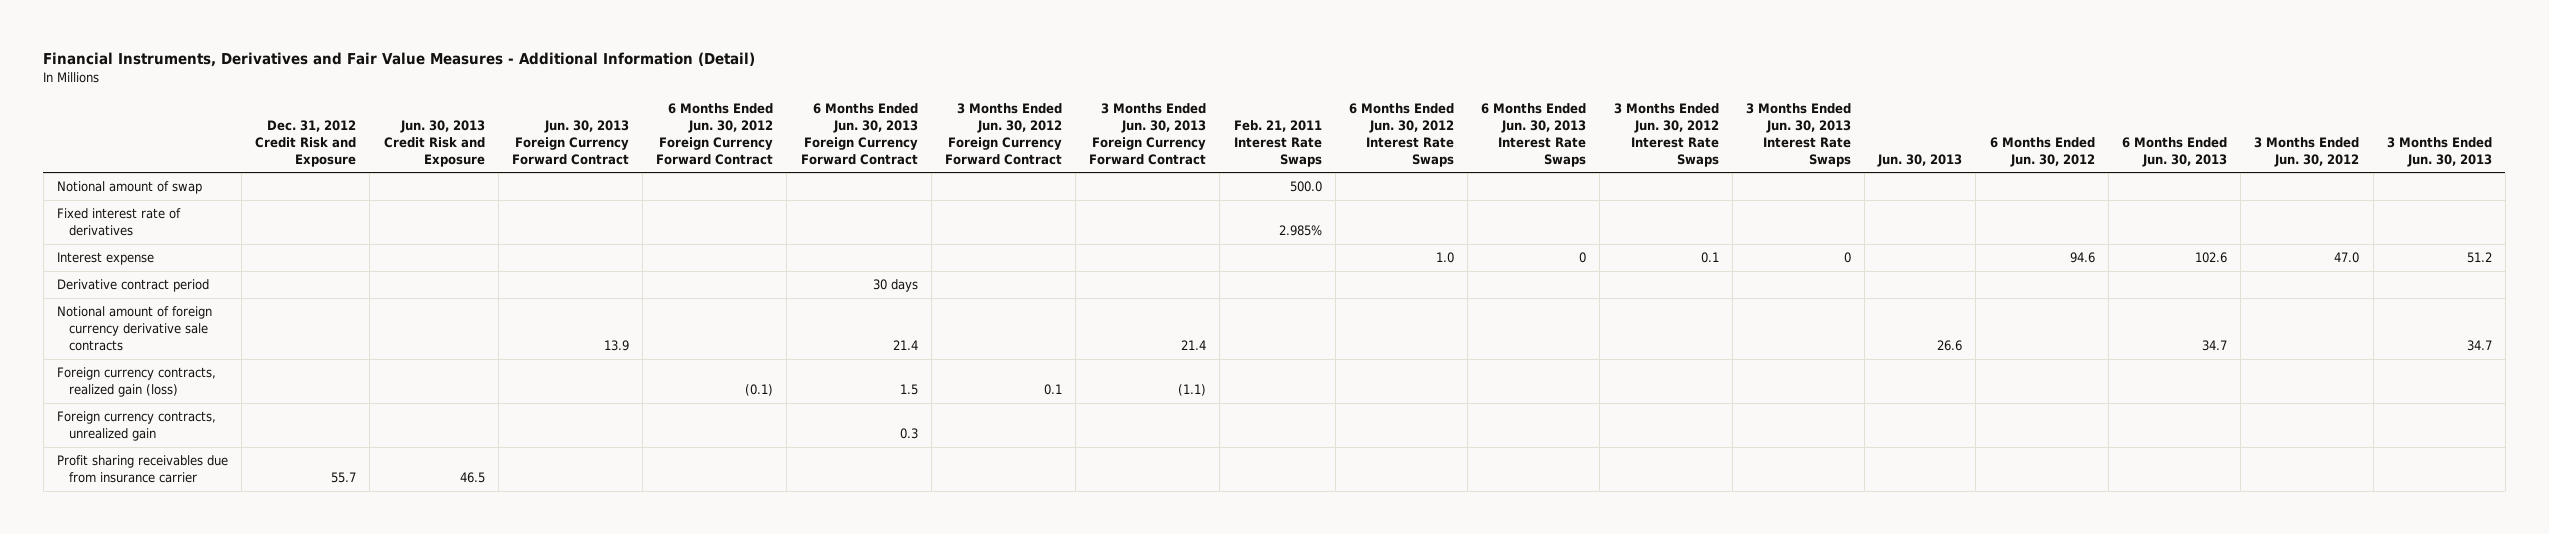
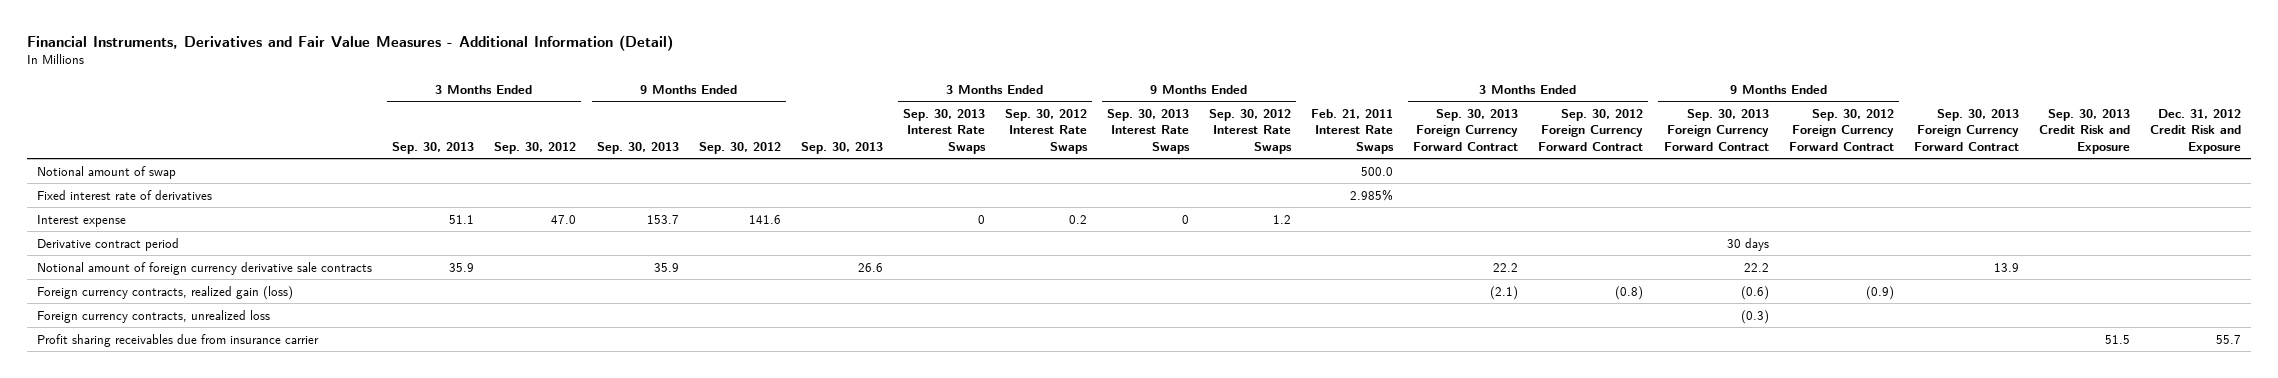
- | Dec. 31, 2012 Credit Risk and Exposure | Jun. 30, 2013 Credit Risk and Exposure | Jun. 30, 2013 Foreign Currency Forward Contract | 6 Months Ended Jun. 30, 2012 Foreign Currency Forward Contract | 6 Months Ended Jun. 30, 2013 Foreign Currency Forward Contract | 3 Months Ended Jun. 30, 2012 Foreign Currency Forward Contract | 3 Months Ended Jun. 30, 2013 Foreign Currency Forward Contract | Feb. 21, 2011 Interest Rate Swaps | 6 Months Ended Jun. 30, 2012 Interest Rate Swaps | 6 Months Ended Jun. 30, 2013 Interest Rate Swaps | 3 Months Ended Jun. 30, 2012 Interest Rate Swaps | 3 Months Ended Jun. 30, 2013 Interest Rate Swaps | Jun. 30, 2013 | 6 Months Ended Jun. 30, 2012 | 6 Months Ended Jun. 30, 2013 | 3 Months Ended Jun. 30, 2012 | 3 Months Ended Jun. 30, 2013
+ | 3 Months Ended Sep. 30, 2013 | 3 Months Ended Sep. 30, 2012 | 9 Months Ended Sep. 30, 2013 | 9 Months Ended Sep. 30, 2012 | Sep. 30, 2013 | 3 Months Ended Sep. 30, 2013 Interest Rate Swaps | 3 Months Ended Sep. 30, 2012 Interest Rate Swaps | 9 Months Ended Sep. 30, 2013 Interest Rate Swaps | 9 Months Ended Sep. 30, 2012 Interest Rate Swaps | Feb. 21, 2011 Interest Rate Swaps | 3 Months Ended Sep. 30, 2013 Foreign Currency Forward Contract | 3 Months Ended Sep. 30, 2012 Foreign Currency Forward Contract | 9 Months Ended Sep. 30, 2013 Foreign Currency Forward Contract | 9 Months Ended Sep. 30, 2012 Foreign Currency Forward Contract | Sep. 30, 2013 Foreign Currency Forward Contract | Sep. 30, 2013 Credit Risk and Exposure | Dec. 31, 2012 Credit Risk and Exposure
- Foreign currency contracts, unrealized gain | | | | | 0.3 | | | | | | | | | | | |
+ Foreign currency contracts, unrealized loss | | | | | | | | | | | | | (0.3) | | | |

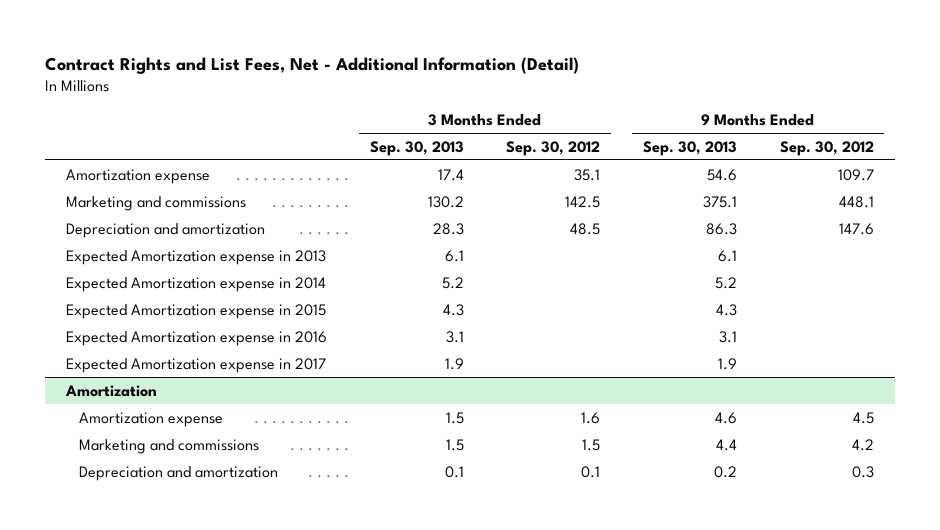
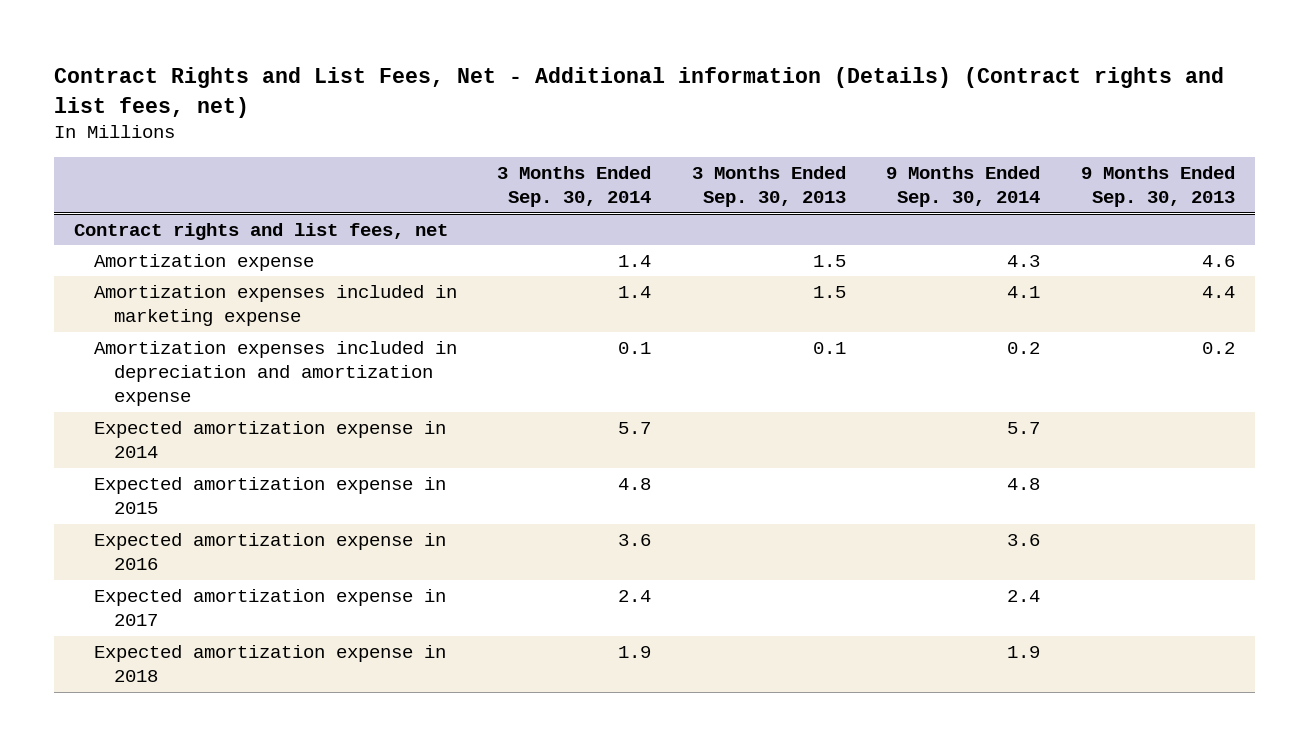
- Contract Rights and List Fees, Net - Additional Information (Detail)
+ Contract Rights and List Fees, Net - Additional information (Details) (Contract rights and list fees, net)
- | 3 Months Ended Sep. 30, 2013 | 3 Months Ended Sep. 30, 2012 | 9 Months Ended Sep. 30, 2013 | 9 Months Ended Sep. 30, 2012
+ | 3 Months Ended Sep. 30, 2014 | 3 Months Ended Sep. 30, 2013 | 9 Months Ended Sep. 30, 2014 | 9 Months Ended Sep. 30, 2013
- Amortization expense | 17.4 | 35.1 | 54.6 | 109.7
- Marketing and commissions | 130.2 | 142.5 | 375.1 | 448.1
- Depreciation and amortization | 28.3 | 48.5 | 86.3 | 147.6
- Expected Amortization expense in 2013 | 6.1 | | 6.1 |
- Expected Amortization expense in 2014 | 5.2 | | 5.2 |
- Expected Amortization expense in 2015 | 4.3 | | 4.3 |
- Expected Amortization expense in 2016 | 3.1 | | 3.1 |
- Expected Amortization expense in 2017 | 1.9 | | 1.9 |
- Amortization
+ Contract rights and list fees, net
- Marketing and commissions | 1.5 | 1.5 | 4.4 | 4.2
- Depreciation and amortization | 0.1 | 0.1 | 0.2 | 0.3
+ Amortization expenses included in marketing expense | 1.4 | 1.5 | 4.1 | 4.4
+ Amortization expenses included in depreciation and amortization expense | 0.1 | 0.1 | 0.2 | 0.2
+ Expected amortization expense in 2014 | 5.7 | | 5.7 |
+ Expected amortization expense in 2015 | 4.8 | | 4.8 |
+ Expected amortization expense in 2016 | 3.6 | | 3.6 |
+ Expected amortization expense in 2017 | 2.4 | | 2.4 |
+ Expected amortization expense in 2018 | 1.9 | | 1.9 |

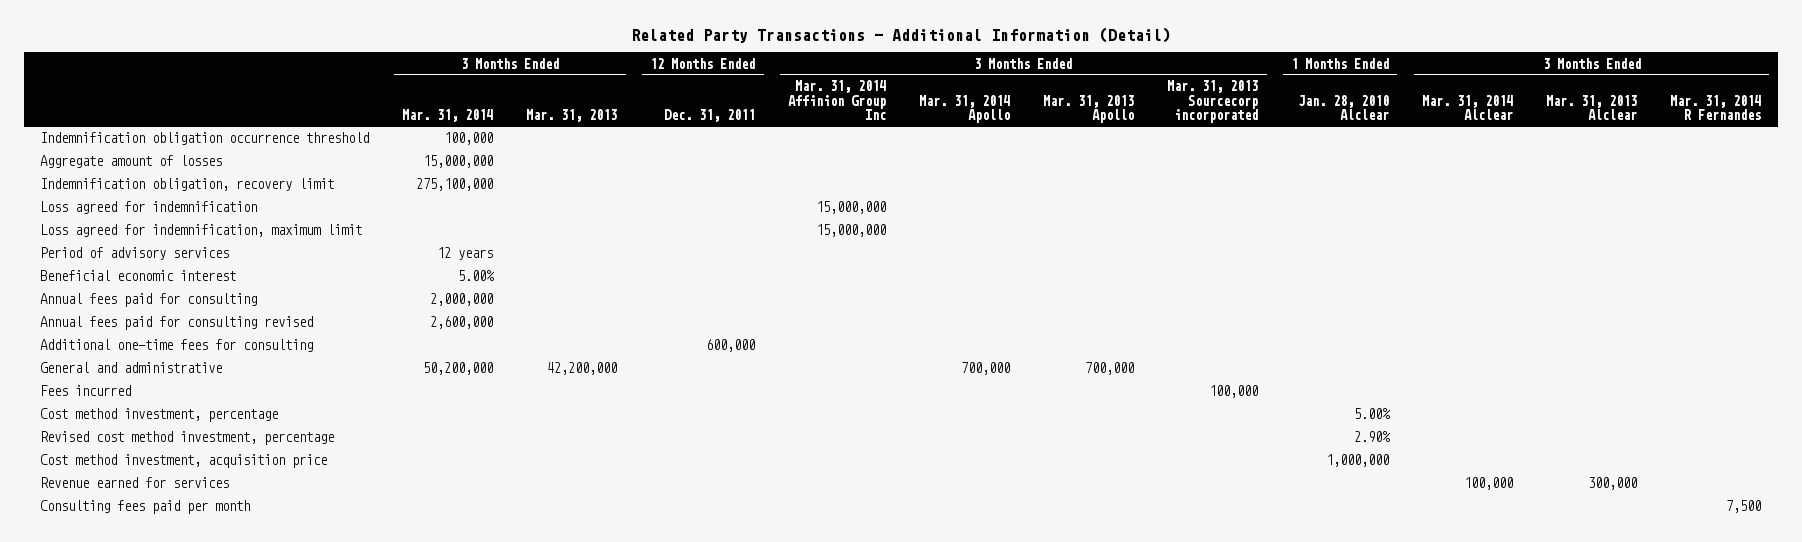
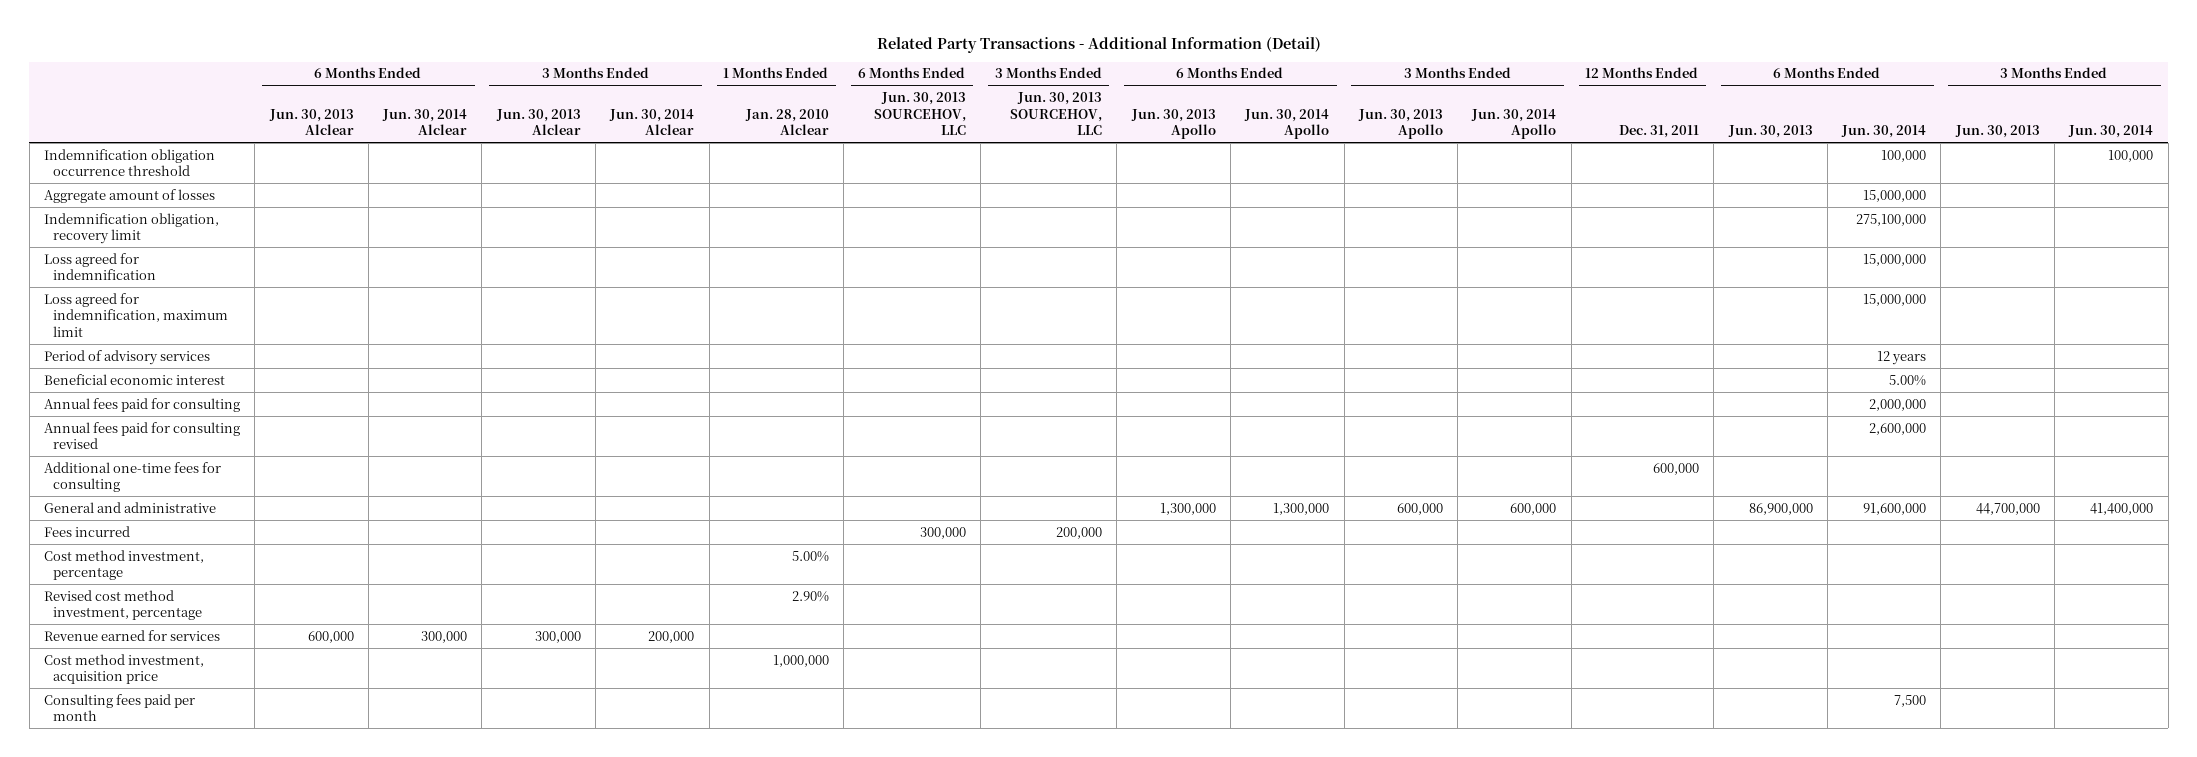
- | 3 Months Ended Mar. 31, 2014 | 3 Months Ended Mar. 31, 2013 | 12 Months Ended Dec. 31, 2011 | 3 Months Ended Mar. 31, 2014 Affinion Group Inc | 3 Months Ended Mar. 31, 2014 Apollo | 3 Months Ended Mar. 31, 2013 Apollo | 3 Months Ended Mar. 31, 2013 Sourcecorp incorporated | 1 Months Ended Jan. 28, 2010 Alclear | 3 Months Ended Mar. 31, 2014 Alclear | 3 Months Ended Mar. 31, 2013 Alclear | 3 Months Ended Mar. 31, 2014 R Fernandes
+ | 6 Months Ended Jun. 30, 2013 Alclear | 6 Months Ended Jun. 30, 2014 Alclear | 3 Months Ended Jun. 30, 2013 Alclear | 3 Months Ended Jun. 30, 2014 Alclear | 1 Months Ended Jan. 28, 2010 Alclear | 6 Months Ended Jun. 30, 2013 SOURCEHOV, LLC | 3 Months Ended Jun. 30, 2013 SOURCEHOV, LLC | 6 Months Ended Jun. 30, 2013 Apollo | 6 Months Ended Jun. 30, 2014 Apollo | 3 Months Ended Jun. 30, 2013 Apollo | 3 Months Ended Jun. 30, 2014 Apollo | 12 Months Ended Dec. 31, 2011 | 6 Months Ended Jun. 30, 2013 | 6 Months Ended Jun. 30, 2014 | 3 Months Ended Jun. 30, 2013 | 3 Months Ended Jun. 30, 2014
moved down: Cost method investment, acquisition price | | | | | 1,000,000 | | | | | | | | | | |

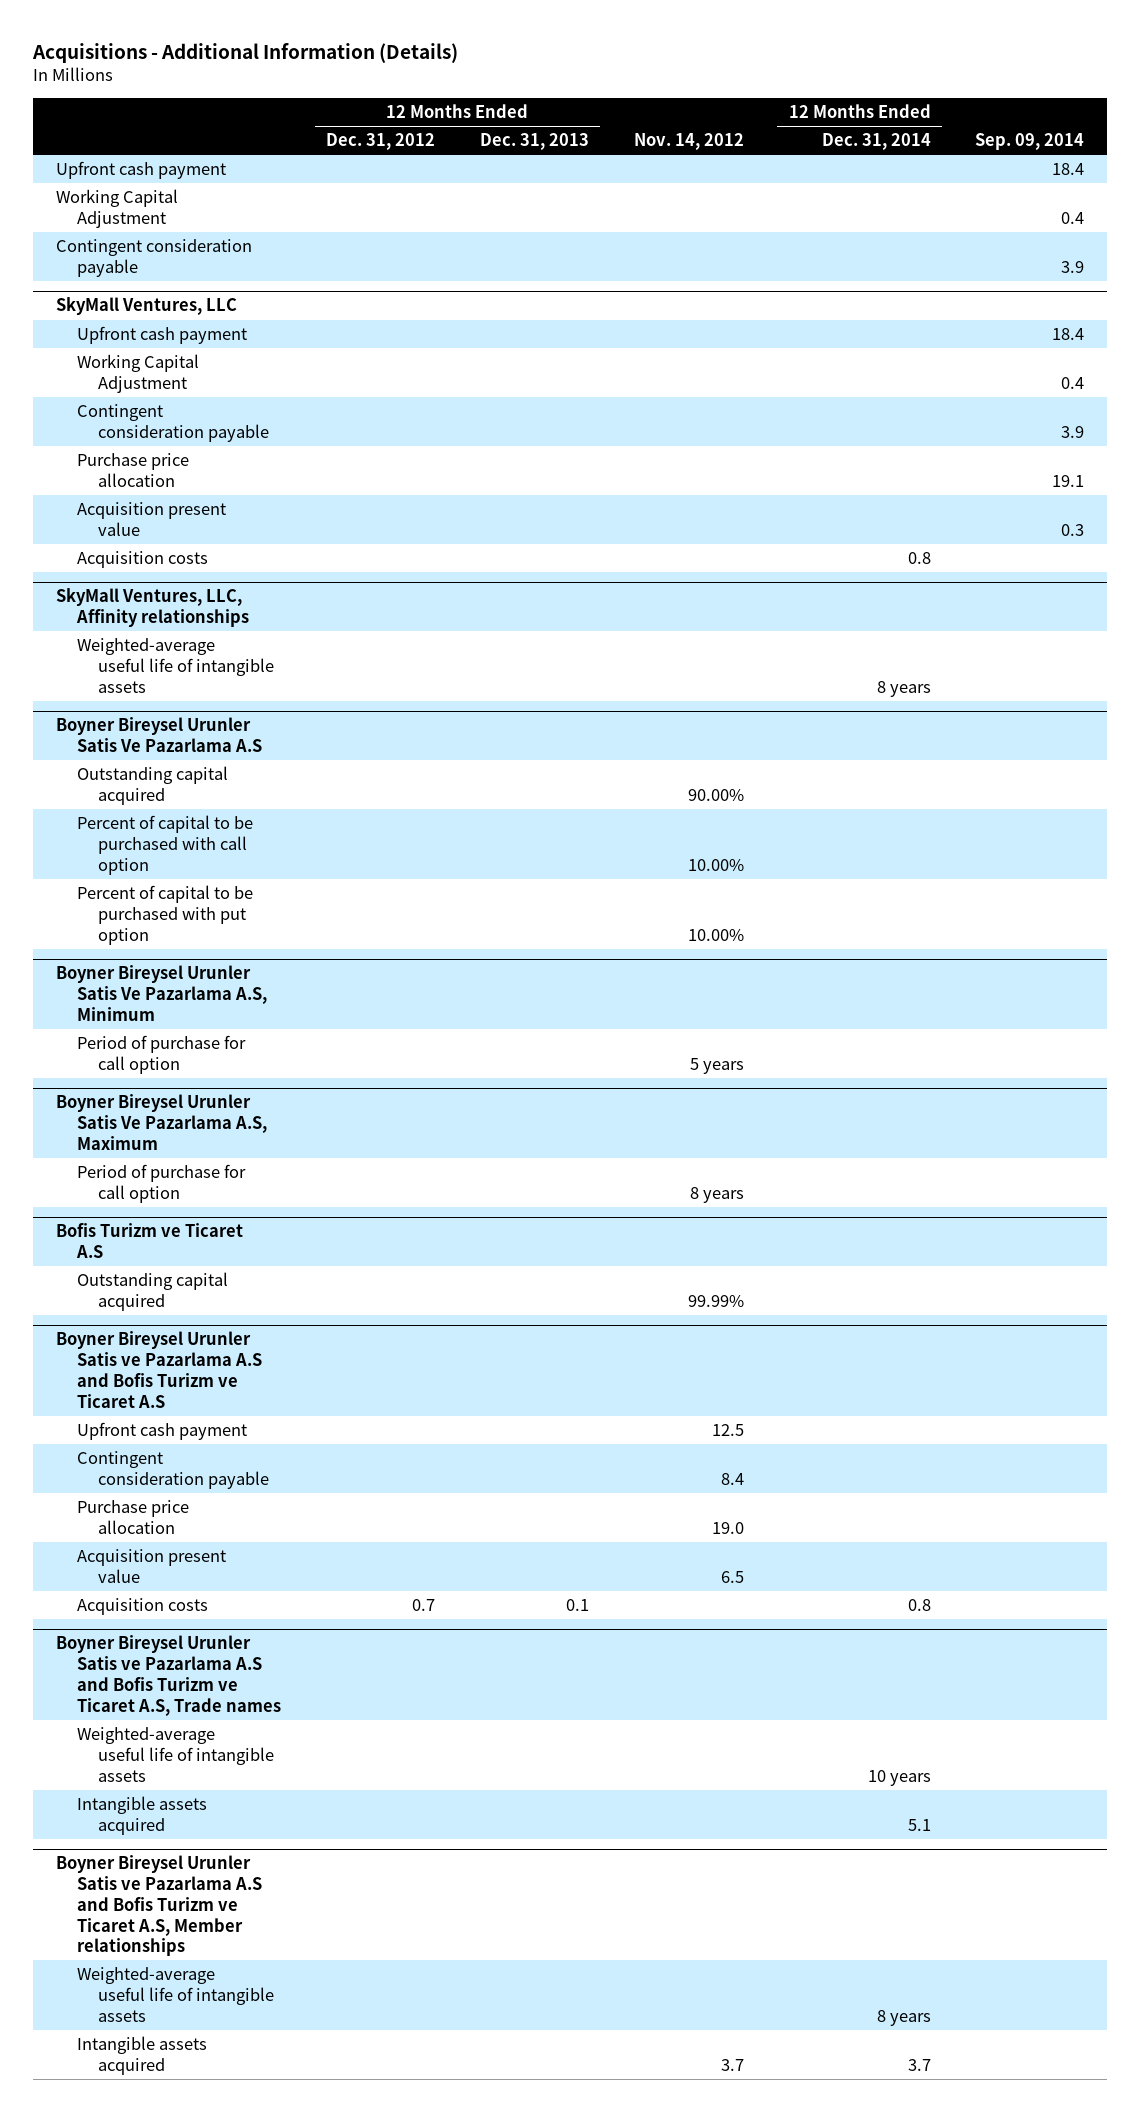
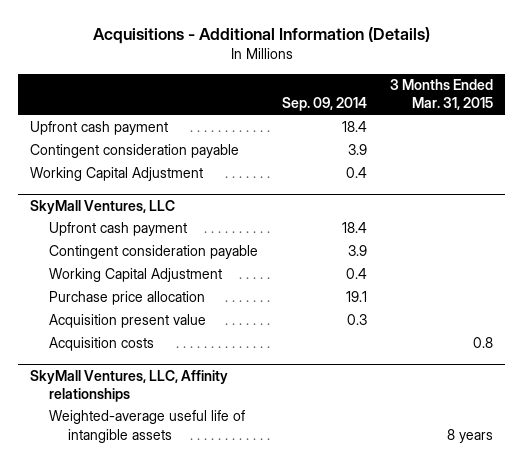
- | 12 Months Ended Dec. 31, 2012 | 12 Months Ended Dec. 31, 2013 | Nov. 14, 2012 | 12 Months Ended Dec. 31, 2014 | Sep. 09, 2014
+ | Sep. 09, 2014 | 3 Months Ended Mar. 31, 2015
moved down: Working Capital Adjustment | 0.4 |
@ SkyMall Ventures, LLC
moved down: Working Capital Adjustment | 0.4 |
- Boyner Bireysel Urunler Satis Ve Pazarlama A.S
- Outstanding capital acquired | | | 90.00% | |
- Percent of capital to be purchased with call option | | | 10.00% | |
- Percent of capital to be purchased with put option | | | 10.00% | |
- Boyner Bireysel Urunler Satis Ve Pazarlama A.S, Minimum
- Period of purchase for call option | | | 5 years | |
- Boyner Bireysel Urunler Satis Ve Pazarlama A.S, Maximum
- Period of purchase for call option | | | 8 years | |
- Bofis Turizm ve Ticaret A.S
- Outstanding capital acquired | | | 99.99% | |
- Boyner Bireysel Urunler Satis ve Pazarlama A.S and Bofis Turizm ve Ticaret A.S
- Upfront cash payment | | | 12.5 | |
- Contingent consideration payable | | | 8.4 | |
- Purchase price allocation | | | 19.0 | |
- Acquisition present value | | | 6.5 | |
- Acquisition costs | 0.7 | 0.1 | | 0.8 |
- Boyner Bireysel Urunler Satis ve Pazarlama A.S and Bofis Turizm ve Ticaret A.S, Trade names
- Weighted-average useful life of intangible assets | | | | 10 years |
- Intangible assets acquired | | | | 5.1 |
- Boyner Bireysel Urunler Satis ve Pazarlama A.S and Bofis Turizm ve Ticaret A.S, Member relationships
- Weighted-average useful life of intangible assets | | | | 8 years |
- Intangible assets acquired | | | 3.7 | 3.7 |

